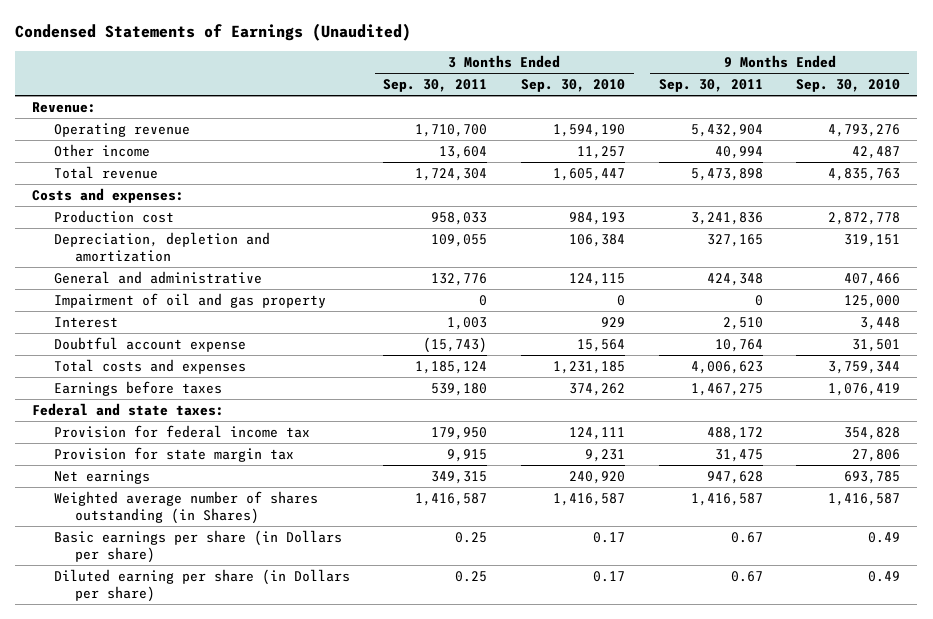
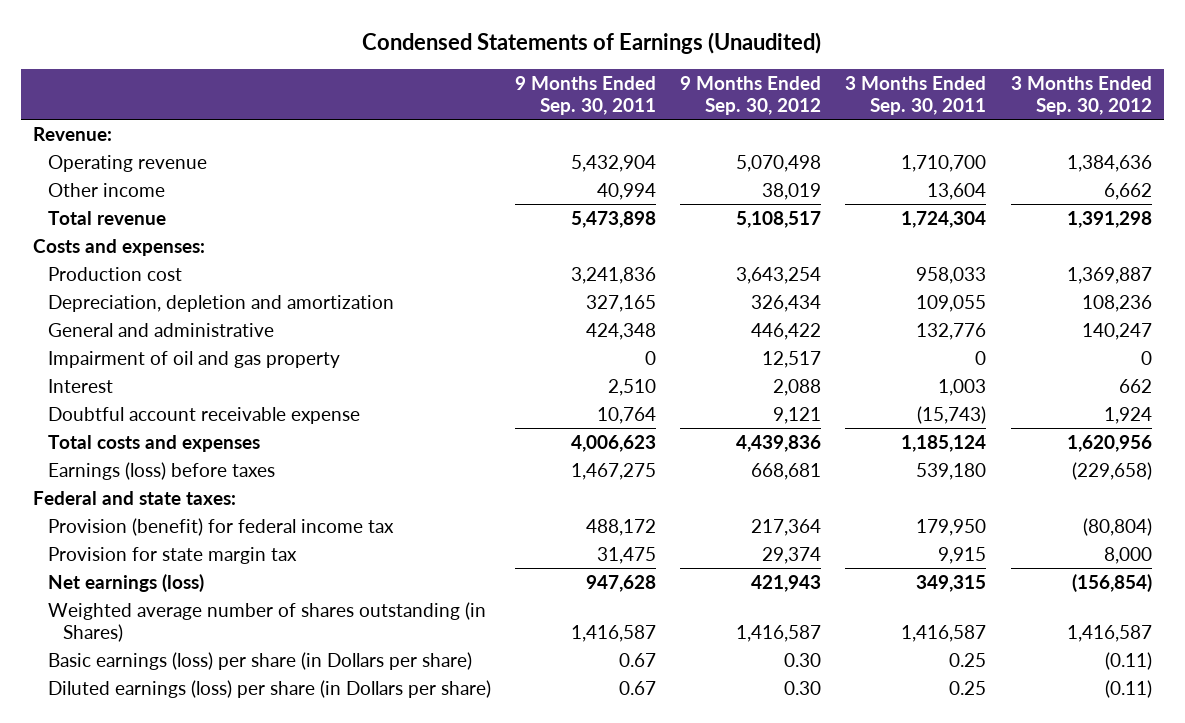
- | 3 Months Ended Sep. 30, 2011 | 3 Months Ended Sep. 30, 2010 | 9 Months Ended Sep. 30, 2011 | 9 Months Ended Sep. 30, 2010
+ | 9 Months Ended Sep. 30, 2011 | 9 Months Ended Sep. 30, 2012 | 3 Months Ended Sep. 30, 2011 | 3 Months Ended Sep. 30, 2012
- Doubtful account expense | (15,743) | 15,564 | 10,764 | 31,501
+ Doubtful account receivable expense | 10,764 | 9,121 | (15,743) | 1,924
- Earnings before taxes | 539,180 | 374,262 | 1,467,275 | 1,076,419
+ Earnings (loss) before taxes | 1,467,275 | 668,681 | 539,180 | (229,658)
- Provision for federal income tax | 179,950 | 124,111 | 488,172 | 354,828
+ Provision (benefit) for federal income tax | 488,172 | 217,364 | 179,950 | (80,804)
- Net earnings | 349,315 | 240,920 | 947,628 | 693,785
+ Net earnings (loss) | 947,628 | 421,943 | 349,315 | (156,854)
- Basic earnings per share (in Dollars per share) | 0.25 | 0.17 | 0.67 | 0.49
- Diluted earning per share (in Dollars per share) | 0.25 | 0.17 | 0.67 | 0.49
+ Basic earnings (loss) per share (in Dollars per share) | 0.67 | 0.30 | 0.25 | (0.11)
+ Diluted earnings (loss) per share (in Dollars per share) | 0.67 | 0.30 | 0.25 | (0.11)

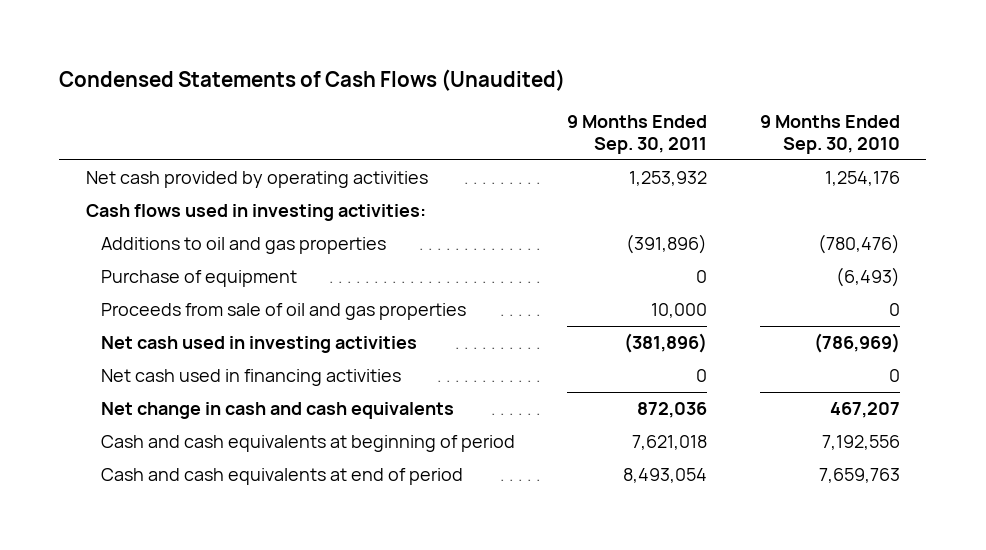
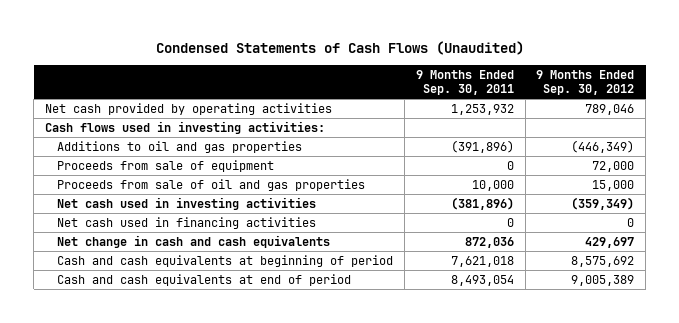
- | 9 Months Ended Sep. 30, 2011 | 9 Months Ended Sep. 30, 2010
+ | 9 Months Ended Sep. 30, 2011 | 9 Months Ended Sep. 30, 2012
- Purchase of equipment | 0 | (6,493)
+ Proceeds from sale of equipment | 0 | 72,000

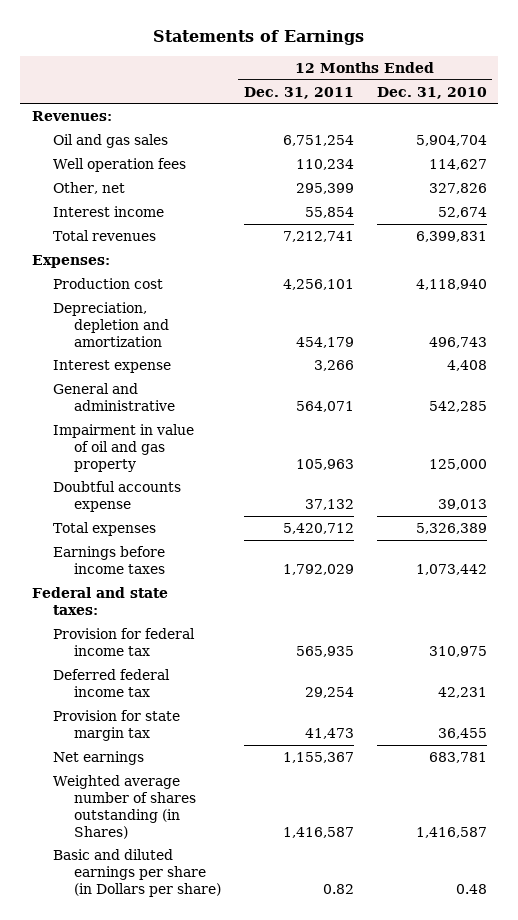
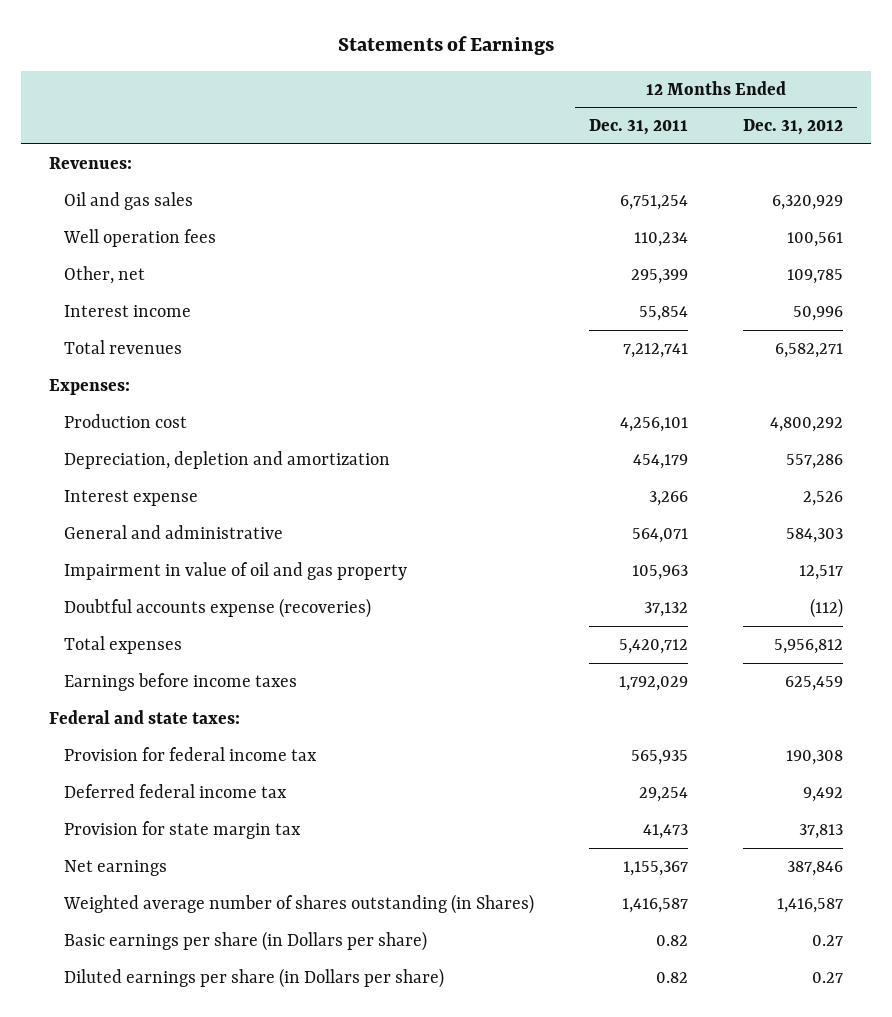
- | 12 Months Ended Dec. 31, 2011 | 12 Months Ended Dec. 31, 2010
+ | 12 Months Ended Dec. 31, 2011 | 12 Months Ended Dec. 31, 2012
- Doubtful accounts expense | 37,132 | 39,013
+ Doubtful accounts expense (recoveries) | 37,132 | (112)
- Basic and diluted earnings per share (in Dollars per share) | 0.82 | 0.48
+ Basic earnings per share (in Dollars per share) | 0.82 | 0.27
+ Diluted earnings per share (in Dollars per share) | 0.82 | 0.27

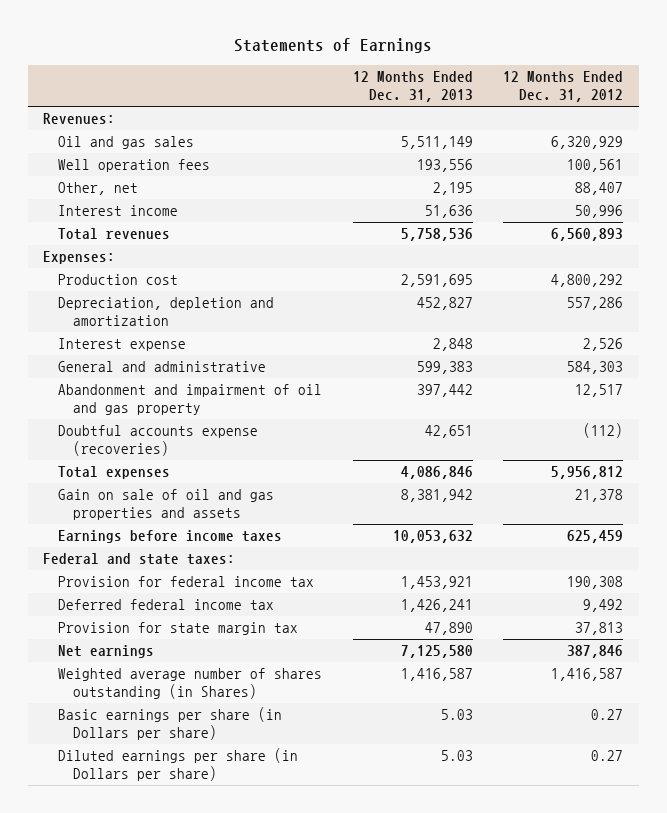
- | 12 Months Ended Dec. 31, 2011 | 12 Months Ended Dec. 31, 2012
+ | 12 Months Ended Dec. 31, 2013 | 12 Months Ended Dec. 31, 2012
- Other, net | 295,399 | 109,785
+ Other, net | 2,195 | 88,407
- Total revenues | 7,212,741 | 6,582,271
+ Total revenues | 5,758,536 | 6,560,893
- Impairment in value of oil and gas property | 105,963 | 12,517
+ Abandonment and impairment of oil and gas property | 397,442 | 12,517
+ Gain on sale of oil and gas properties and assets | 8,381,942 | 21,378

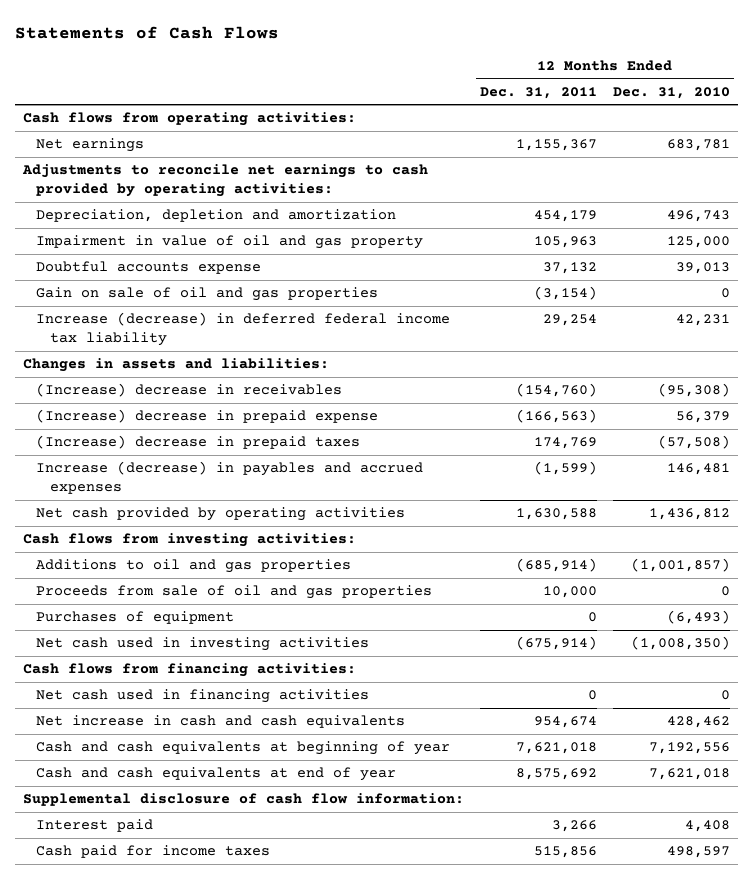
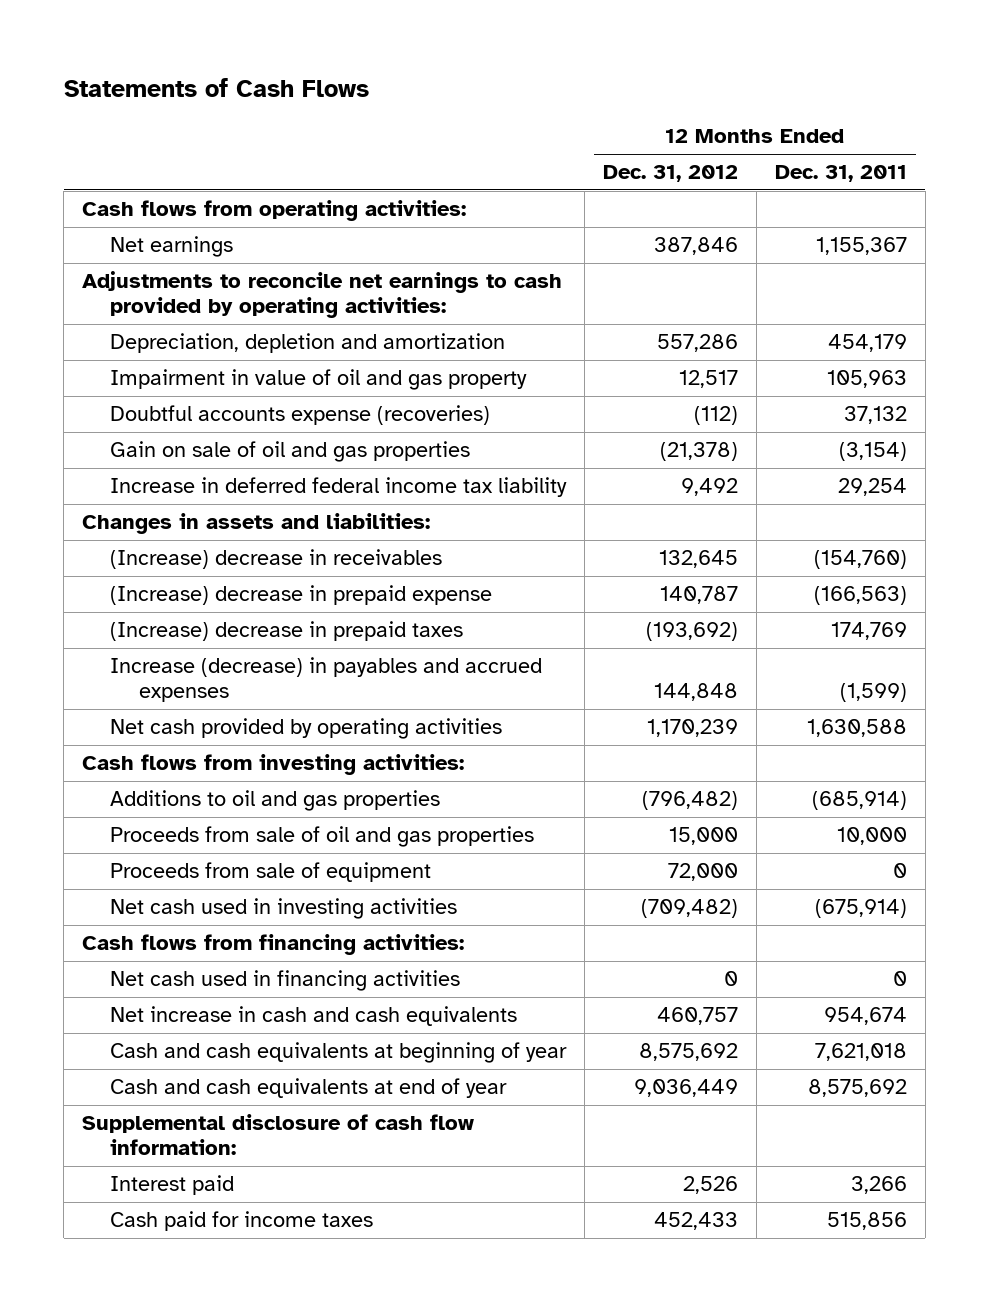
- | 12 Months Ended Dec. 31, 2011 | 12 Months Ended Dec. 31, 2010
+ | 12 Months Ended Dec. 31, 2012 | 12 Months Ended Dec. 31, 2011
- Doubtful accounts expense | 37,132 | 39,013
+ Doubtful accounts expense (recoveries) | (112) | 37,132
- Increase (decrease) in deferred federal income tax liability | 29,254 | 42,231
+ Increase in deferred federal income tax liability | 9,492 | 29,254
- Purchases of equipment | 0 | (6,493)
+ Proceeds from sale of equipment | 72,000 | 0

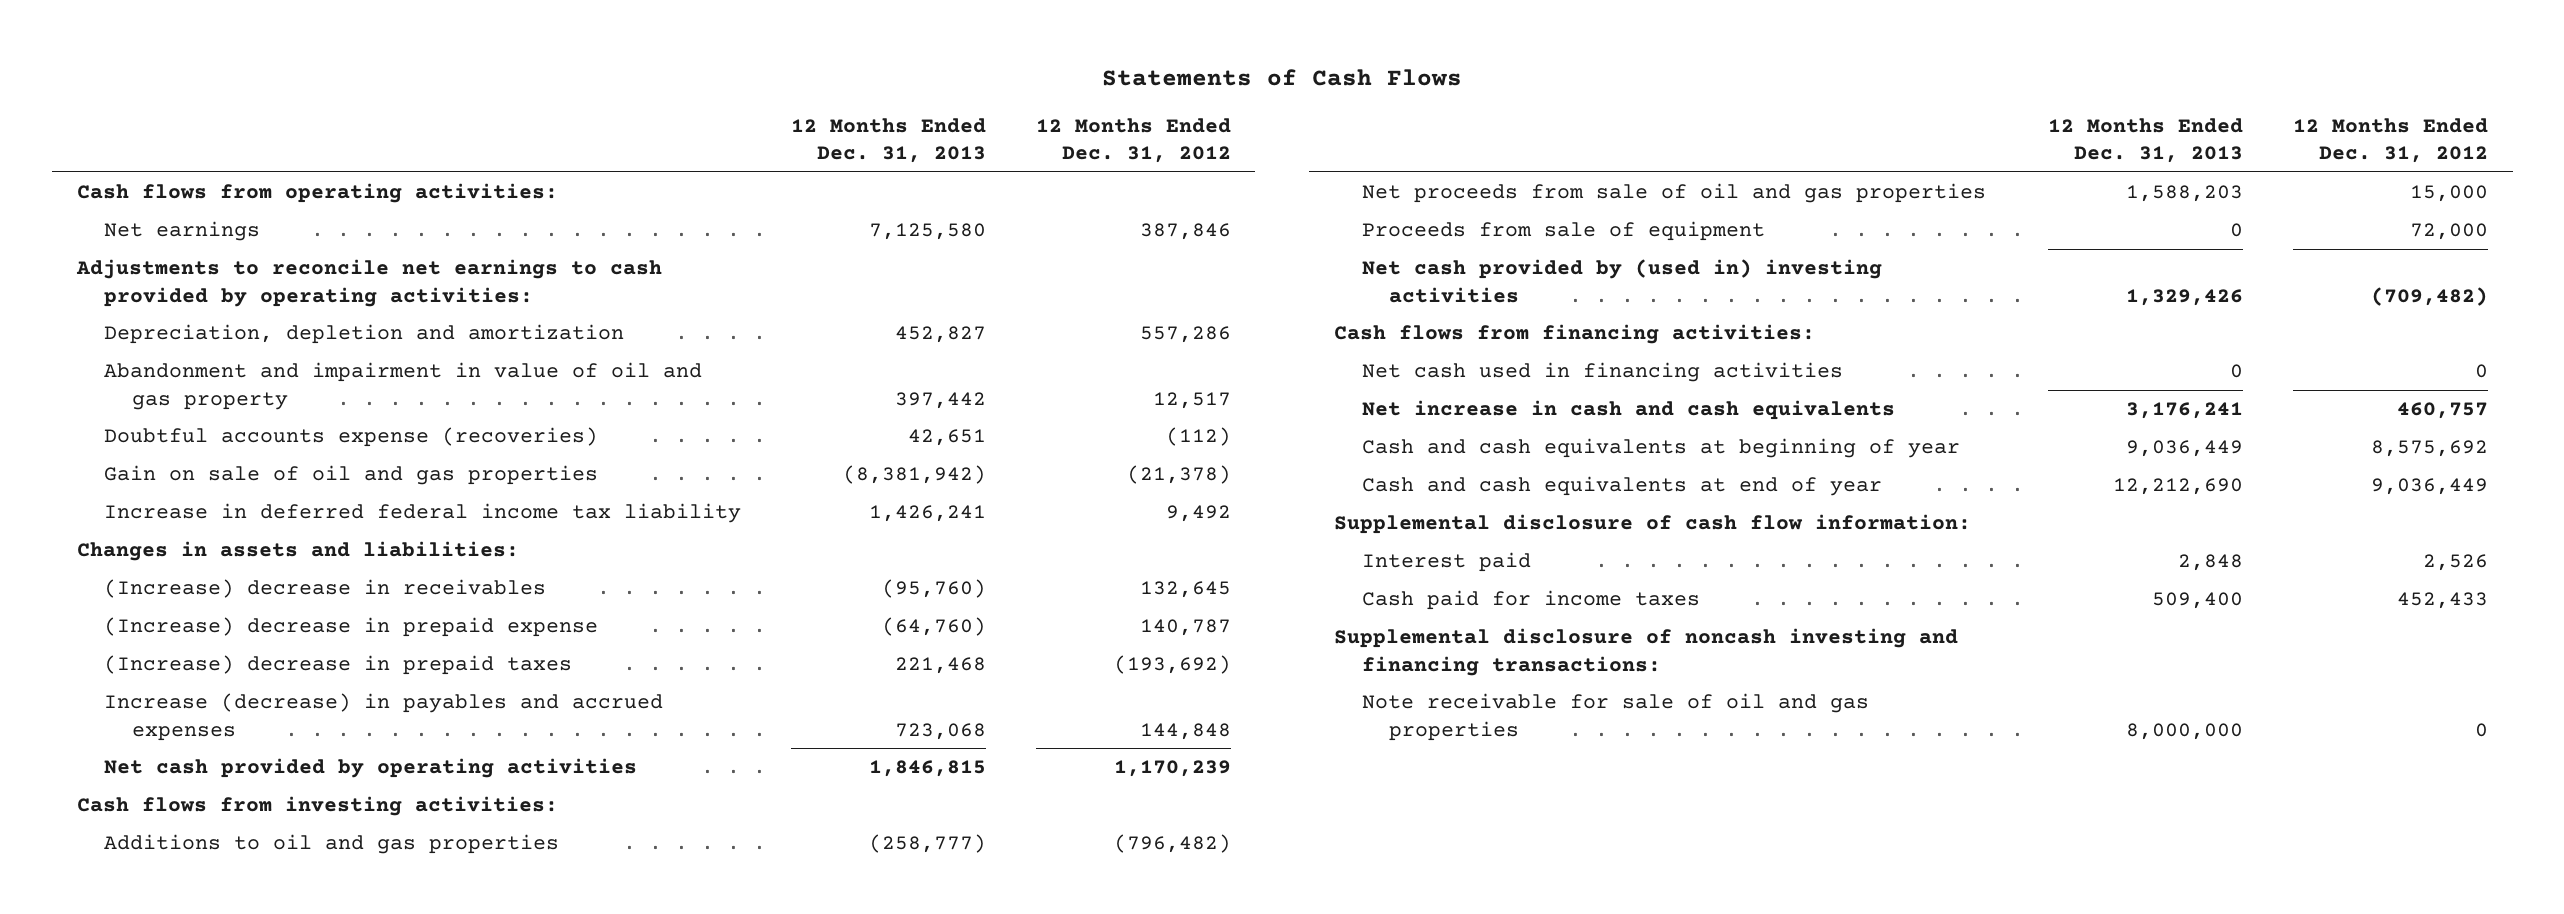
- | 12 Months Ended Dec. 31, 2012 | 12 Months Ended Dec. 31, 2011
+ | 12 Months Ended Dec. 31, 2013 | 12 Months Ended Dec. 31, 2012
- Impairment in value of oil and gas property | 12,517 | 105,963
+ Abandonment and impairment in value of oil and gas property | 397,442 | 12,517
- Proceeds from sale of oil and gas properties | 15,000 | 10,000
+ Net proceeds from sale of oil and gas properties | 1,588,203 | 15,000
- Net cash used in investing activities | (709,482) | (675,914)
+ Net cash provided by (used in) investing activities | 1,329,426 | (709,482)
+ Supplemental disclosure of noncash investing and financing transactions:
+ Note receivable for sale of oil and gas properties | 8,000,000 | 0

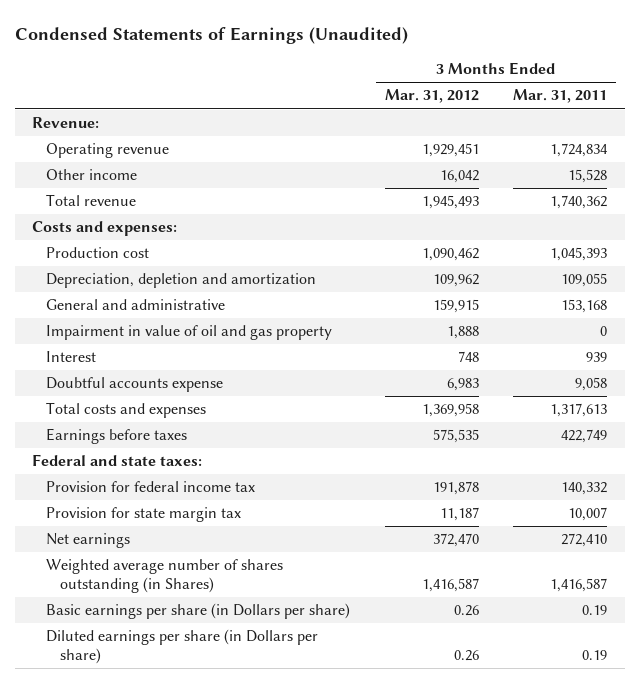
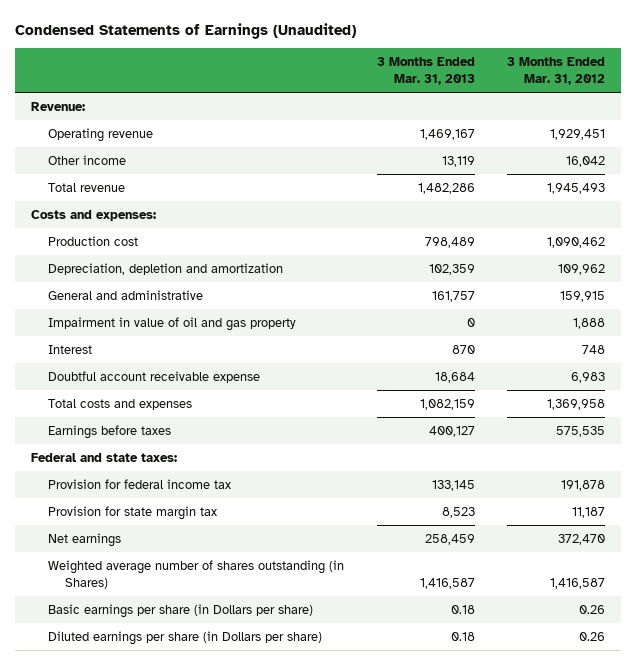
- | 3 Months Ended Mar. 31, 2012 | 3 Months Ended Mar. 31, 2011
+ | 3 Months Ended Mar. 31, 2013 | 3 Months Ended Mar. 31, 2012
- Doubtful accounts expense | 6,983 | 9,058
+ Doubtful account receivable expense | 18,684 | 6,983

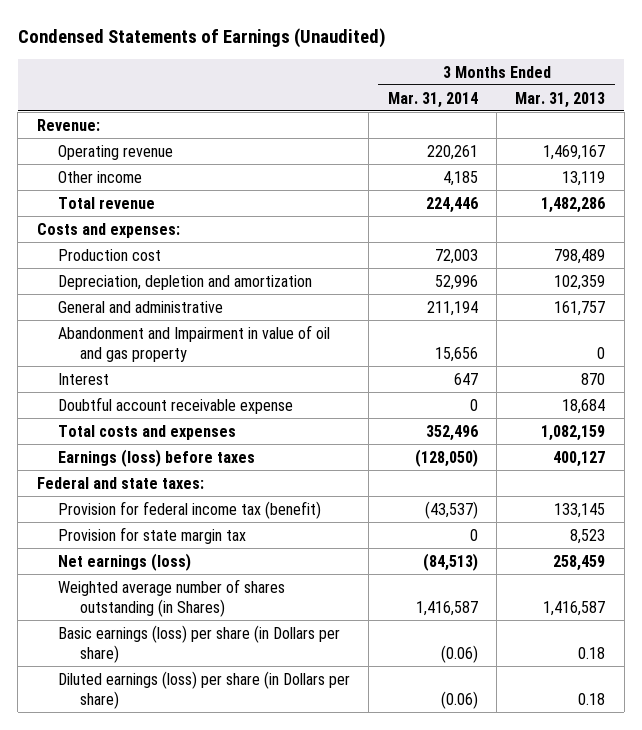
- | 3 Months Ended Mar. 31, 2013 | 3 Months Ended Mar. 31, 2012
+ | 3 Months Ended Mar. 31, 2014 | 3 Months Ended Mar. 31, 2013
- Impairment in value of oil and gas property | 0 | 1,888
+ Abandonment and Impairment in value of oil and gas property | 15,656 | 0
- Earnings before taxes | 400,127 | 575,535
+ Earnings (loss) before taxes | (128,050) | 400,127
- Provision for federal income tax | 133,145 | 191,878
+ Provision for federal income tax (benefit) | (43,537) | 133,145
- Net earnings | 258,459 | 372,470
+ Net earnings (loss) | (84,513) | 258,459
- Basic earnings per share (in Dollars per share) | 0.18 | 0.26
- Diluted earnings per share (in Dollars per share) | 0.18 | 0.26
+ Basic earnings (loss) per share (in Dollars per share) | (0.06) | 0.18
+ Diluted earnings (loss) per share (in Dollars per share) | (0.06) | 0.18

